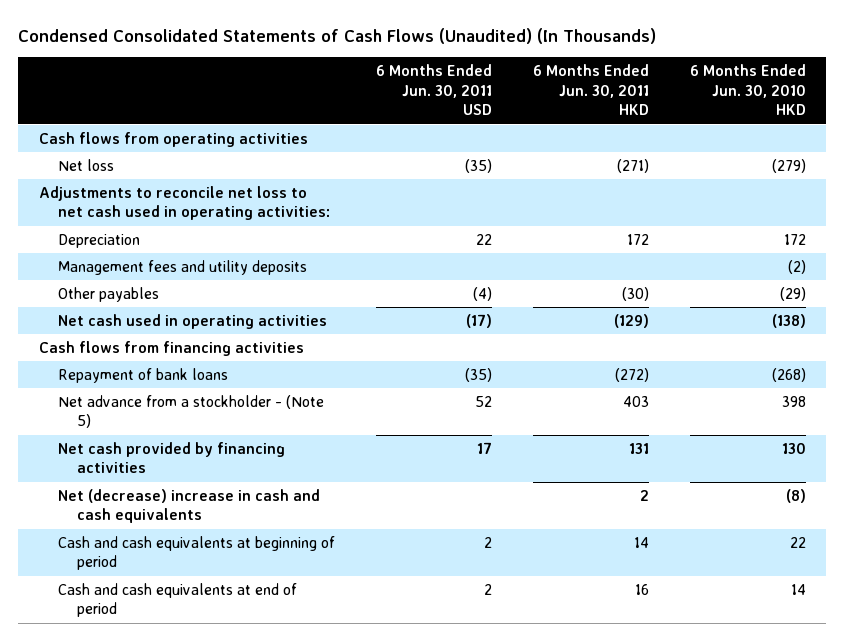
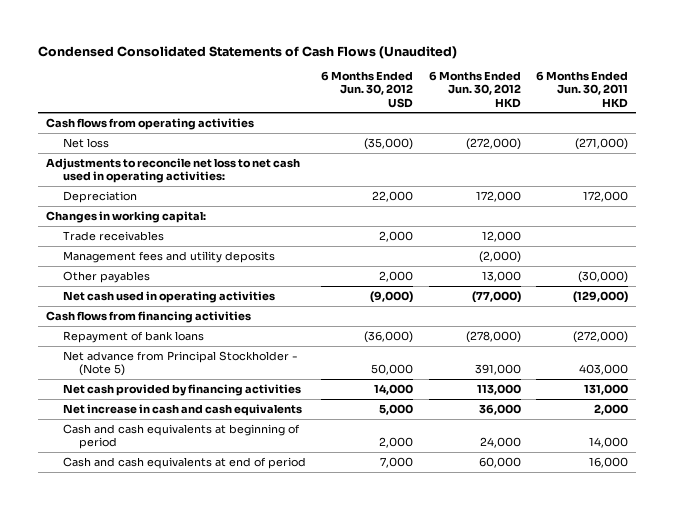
- Condensed Consolidated Statements of Cash Flows (Unaudited) (In Thousands)
+ Condensed Consolidated Statements of Cash Flows (Unaudited)
- | 6 Months Ended Jun. 30, 2011 USD | 6 Months Ended Jun. 30, 2011 HKD | 6 Months Ended Jun. 30, 2010 HKD
+ | 6 Months Ended Jun. 30, 2012 USD | 6 Months Ended Jun. 30, 2012 HKD | 6 Months Ended Jun. 30, 2011 HKD
- Net loss | (35) | (271) | (279)
+ Net loss | (35,000) | (272,000) | (271,000)
- Depreciation | 22 | 172 | 172
+ Depreciation | 22,000 | 172,000 | 172,000
+ Changes in working capital:
+ Trade receivables | 2,000 | 12,000 |
- Other payables | (4) | (30) | (29)
- Net cash used in operating activities | (17) | (129) | (138)
+ Other payables | 2,000 | 13,000 | (30,000)
+ Net cash used in operating activities | (9,000) | (77,000) | (129,000)
- Repayment of bank loans | (35) | (272) | (268)
- Net advance from a stockholder - (Note 5) | 52 | 403 | 398
- Net cash provided by financing activities | 17 | 131 | 130
- Net (decrease) increase in cash and cash equivalents | | 2 | (8)
- Cash and cash equivalents at beginning of period | 2 | 14 | 22
- Cash and cash equivalents at end of period | 2 | 16 | 14
+ Repayment of bank loans | (36,000) | (278,000) | (272,000)
+ Net advance from Principal Stockholder - (Note 5) | 50,000 | 391,000 | 403,000
+ Net cash provided by financing activities | 14,000 | 113,000 | 131,000
+ Net increase in cash and cash equivalents | 5,000 | 36,000 | 2,000
+ Cash and cash equivalents at beginning of period | 2,000 | 24,000 | 14,000
+ Cash and cash equivalents at end of period | 7,000 | 60,000 | 16,000

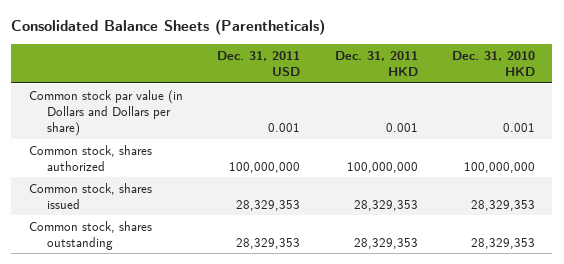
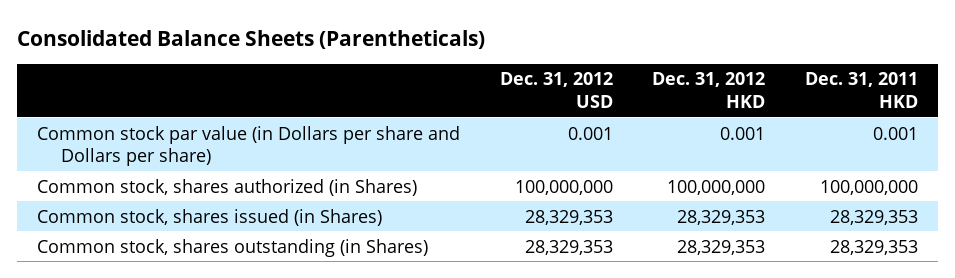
- | Dec. 31, 2011 USD | Dec. 31, 2011 HKD | Dec. 31, 2010 HKD
+ | Dec. 31, 2012 USD | Dec. 31, 2012 HKD | Dec. 31, 2011 HKD
- Common stock par value (in Dollars and Dollars per share) | 0.001 | 0.001 | 0.001
- Common stock, shares authorized | 100,000,000 | 100,000,000 | 100,000,000
- Common stock, shares issued | 28,329,353 | 28,329,353 | 28,329,353
- Common stock, shares outstanding | 28,329,353 | 28,329,353 | 28,329,353
+ Common stock par value (in Dollars per share and Dollars per share) | 0.001 | 0.001 | 0.001
+ Common stock, shares authorized (in Shares) | 100,000,000 | 100,000,000 | 100,000,000
+ Common stock, shares issued (in Shares) | 28,329,353 | 28,329,353 | 28,329,353
+ Common stock, shares outstanding (in Shares) | 28,329,353 | 28,329,353 | 28,329,353

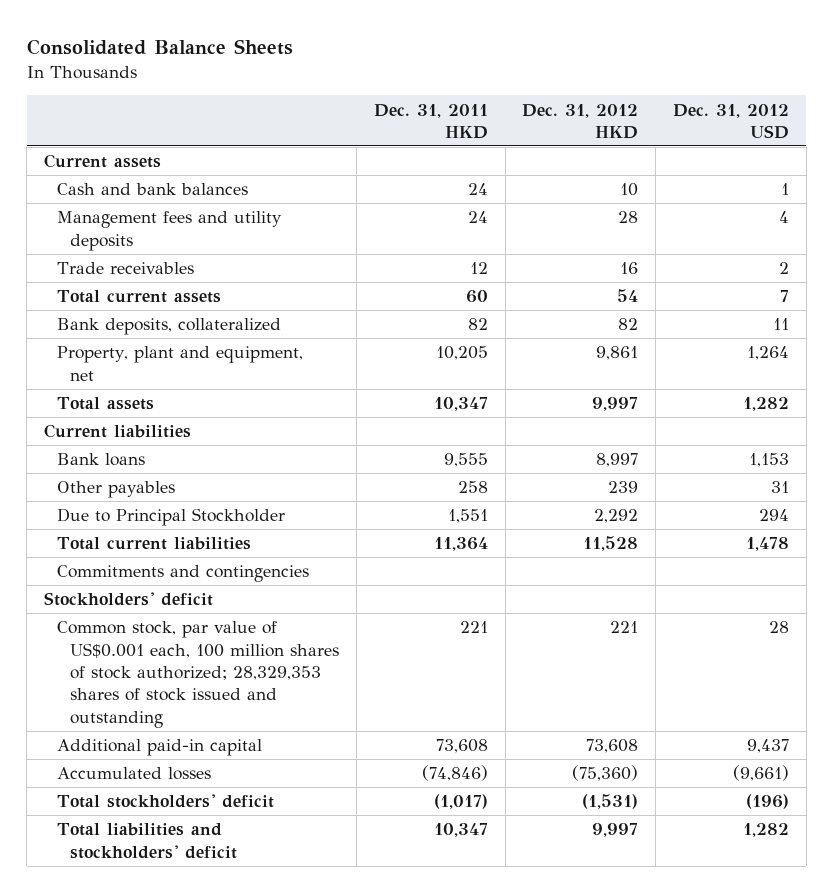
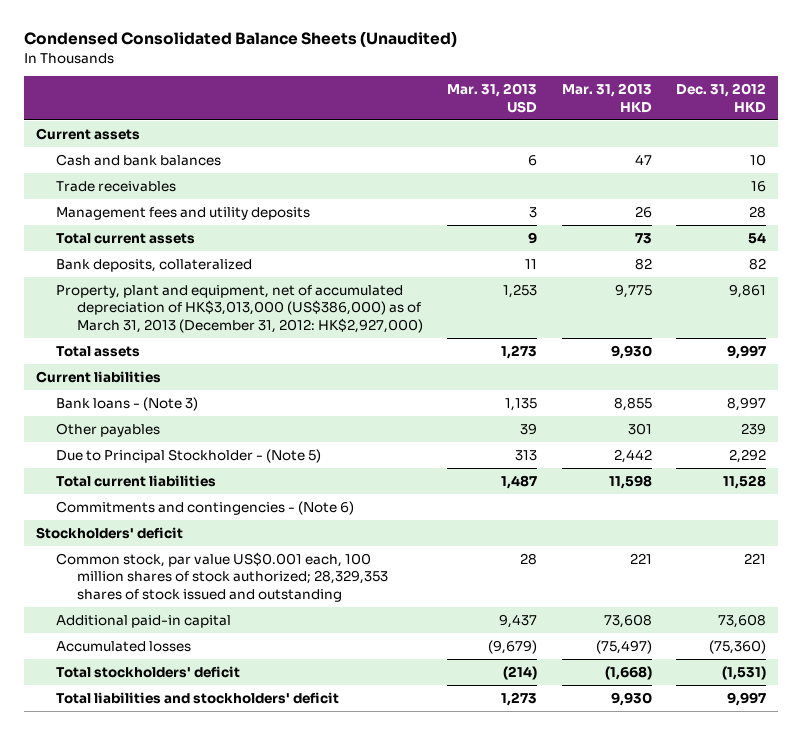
- Consolidated Balance Sheets
+ Condensed Consolidated Balance Sheets (Unaudited)
- | Dec. 31, 2011 HKD | Dec. 31, 2012 HKD | Dec. 31, 2012 USD
+ | Mar. 31, 2013 USD | Mar. 31, 2013 HKD | Dec. 31, 2012 HKD
moved down: Management fees and utility deposits | 3 | 26 | 28
- Property, plant and equipment, net | 10,205 | 9,861 | 1,264
+ Property, plant and equipment, net of accumulated depreciation of HK$3,013,000 (US$386,000) as of March 31, 2013 (December 31, 2012: HK$2,927,000) | 1,253 | 9,775 | 9,861
- Bank loans | 9,555 | 8,997 | 1,153
+ Bank loans - (Note 3) | 1,135 | 8,855 | 8,997
- Due to Principal Stockholder | 1,551 | 2,292 | 294
+ Due to Principal Stockholder - (Note 5) | 313 | 2,442 | 2,292
- Commitments and contingencies
+ Commitments and contingencies - (Note 6)
- Common stock, par value of US$0.001 each, 100 million shares of stock authorized; 28,329,353 shares of stock issued and outstanding | 221 | 221 | 28
+ Common stock, par value US$0.001 each, 100 million shares of stock authorized; 28,329,353 shares of stock issued and outstanding | 28 | 221 | 221

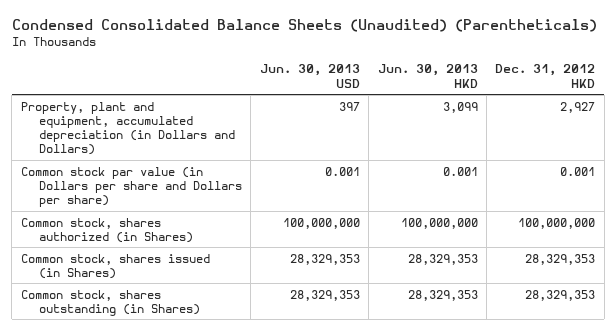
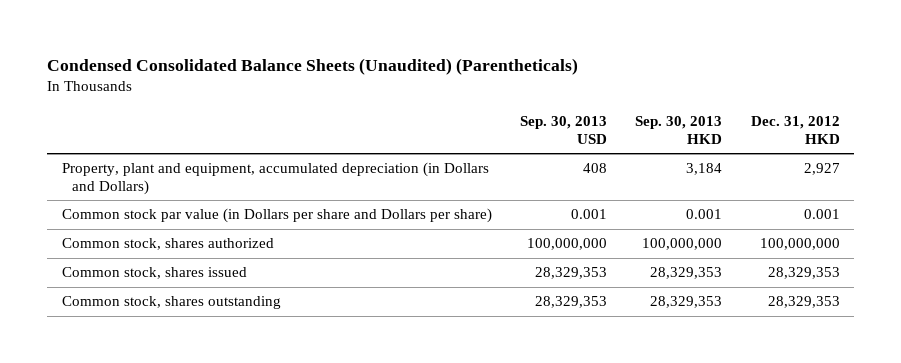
- | Jun. 30, 2013 USD | Jun. 30, 2013 HKD | Dec. 31, 2012 HKD
+ | Sep. 30, 2013 USD | Sep. 30, 2013 HKD | Dec. 31, 2012 HKD
- Common stock, shares authorized (in Shares) | 100,000,000 | 100,000,000 | 100,000,000
- Common stock, shares issued (in Shares) | 28,329,353 | 28,329,353 | 28,329,353
- Common stock, shares outstanding (in Shares) | 28,329,353 | 28,329,353 | 28,329,353
+ Common stock, shares authorized | 100,000,000 | 100,000,000 | 100,000,000
+ Common stock, shares issued | 28,329,353 | 28,329,353 | 28,329,353
+ Common stock, shares outstanding | 28,329,353 | 28,329,353 | 28,329,353

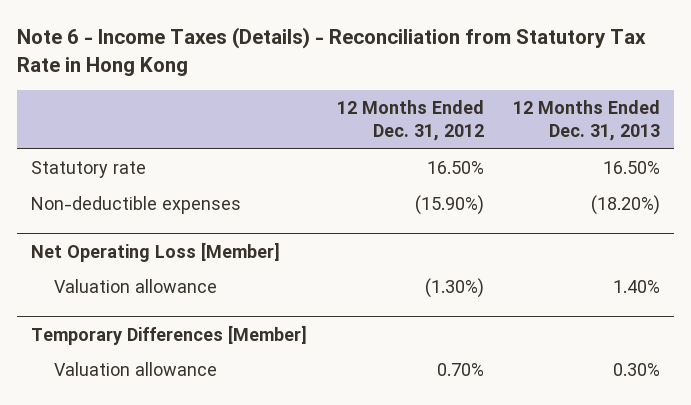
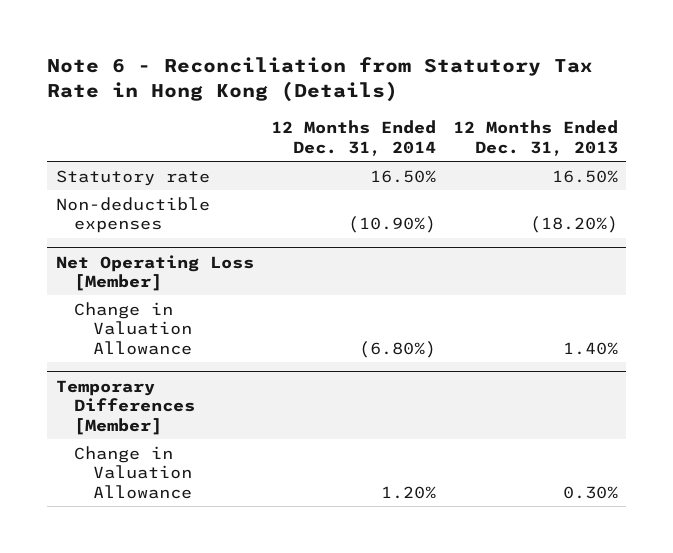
- Note 6 - Income Taxes (Details) - Reconciliation from Statutory Tax Rate in Hong Kong
+ Note 6 - Reconciliation from Statutory Tax Rate in Hong Kong (Details)
- | 12 Months Ended Dec. 31, 2012 | 12 Months Ended Dec. 31, 2013
+ | 12 Months Ended Dec. 31, 2014 | 12 Months Ended Dec. 31, 2013
@ Net Operating Loss [Member]
- Valuation allowance | (1.30%) | 1.40%
+ Change in Valuation Allowance | (6.80%) | 1.40%
@ Temporary Differences [Member]
- Valuation allowance | 0.70% | 0.30%
+ Change in Valuation Allowance | 1.20% | 0.30%

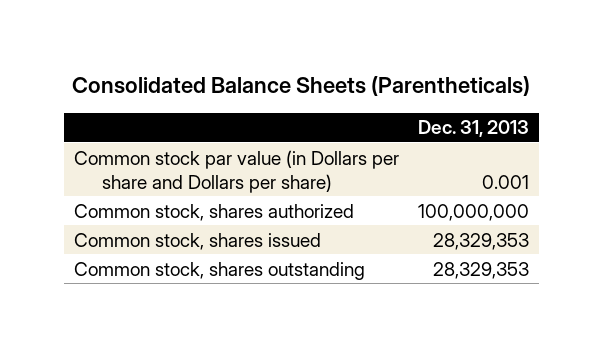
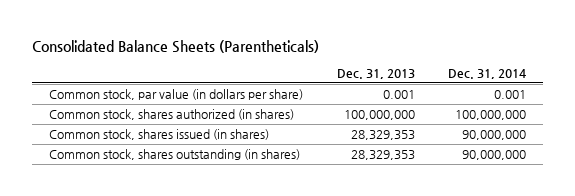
- | Dec. 31, 2013
+ | Dec. 31, 2013 | Dec. 31, 2014
- Common stock par value (in Dollars per share and Dollars per share) | 0.001
- Common stock, shares authorized | 100,000,000
- Common stock, shares issued | 28,329,353
- Common stock, shares outstanding | 28,329,353
+ Common stock, par value (in dollars per share) | 0.001 | 0.001
+ Common stock, shares authorized (in shares) | 100,000,000 | 100,000,000
+ Common stock, shares issued (in shares) | 28,329,353 | 90,000,000
+ Common stock, shares outstanding (in shares) | 28,329,353 | 90,000,000

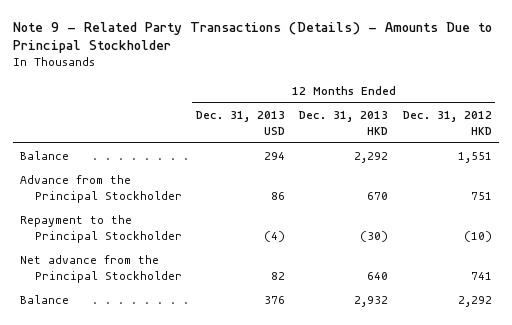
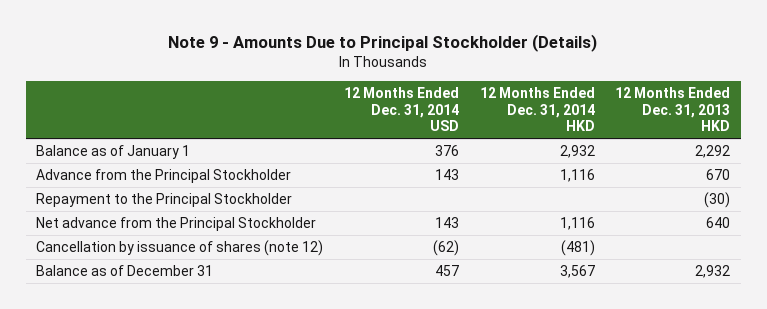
- Note 9 - Related Party Transactions (Details) - Amounts Due to Principal Stockholder
+ Note 9 - Amounts Due to Principal Stockholder (Details)
- | 12 Months Ended Dec. 31, 2013 USD | 12 Months Ended Dec. 31, 2013 HKD | 12 Months Ended Dec. 31, 2012 HKD
+ | 12 Months Ended Dec. 31, 2014 USD | 12 Months Ended Dec. 31, 2014 HKD | 12 Months Ended Dec. 31, 2013 HKD
- Balance | 294 | 2,292 | 1,551
+ Balance as of January 1 | 376 | 2,932 | 2,292
- Balance | 376 | 2,932 | 2,292
+ Cancellation by issuance of shares (note 12) | (62) | (481) |
+ Balance as of December 31 | 457 | 3,567 | 2,932

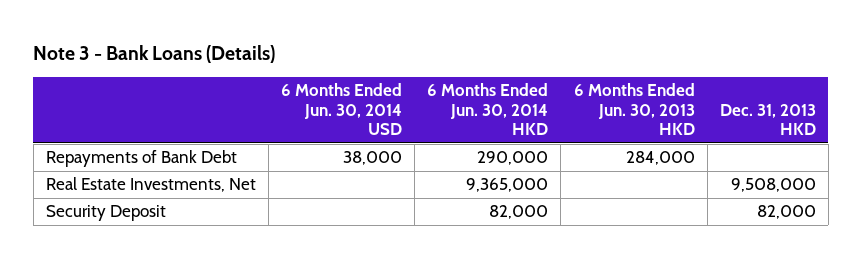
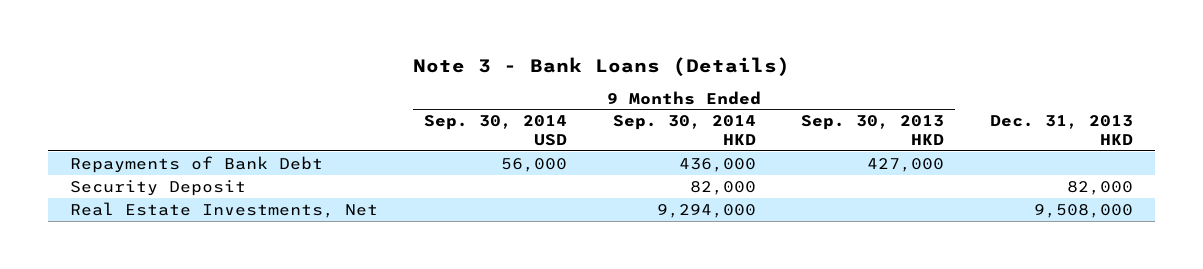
- | 6 Months Ended Jun. 30, 2014 USD | 6 Months Ended Jun. 30, 2014 HKD | 6 Months Ended Jun. 30, 2013 HKD | Dec. 31, 2013 HKD
+ | 9 Months Ended Sep. 30, 2014 USD | 9 Months Ended Sep. 30, 2014 HKD | 9 Months Ended Sep. 30, 2013 HKD | Dec. 31, 2013 HKD
moved down: Real Estate Investments, Net | | 9,294,000 | | 9,508,000

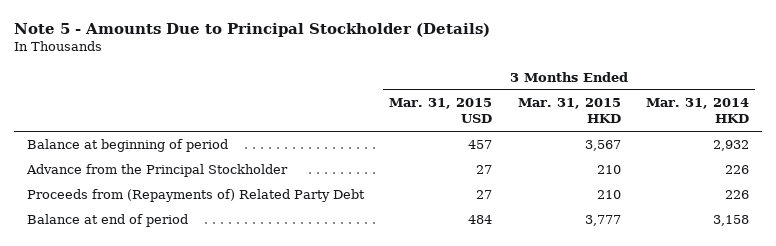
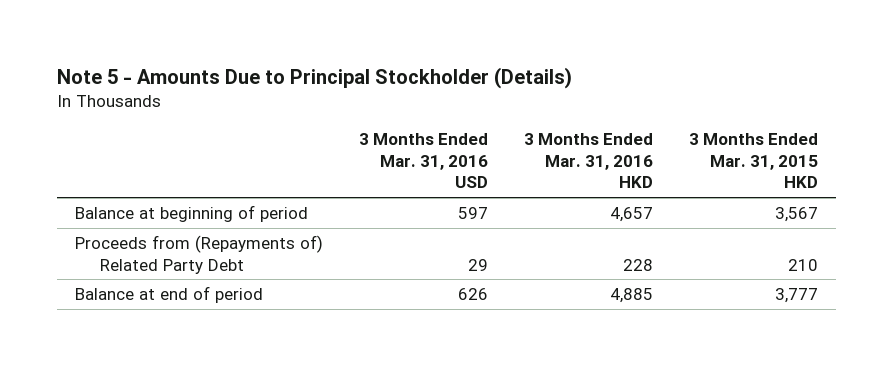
- | 3 Months Ended Mar. 31, 2015 USD | 3 Months Ended Mar. 31, 2015 HKD | 3 Months Ended Mar. 31, 2014 HKD
+ | 3 Months Ended Mar. 31, 2016 USD | 3 Months Ended Mar. 31, 2016 HKD | 3 Months Ended Mar. 31, 2015 HKD
- Advance from the Principal Stockholder | 27 | 210 | 226

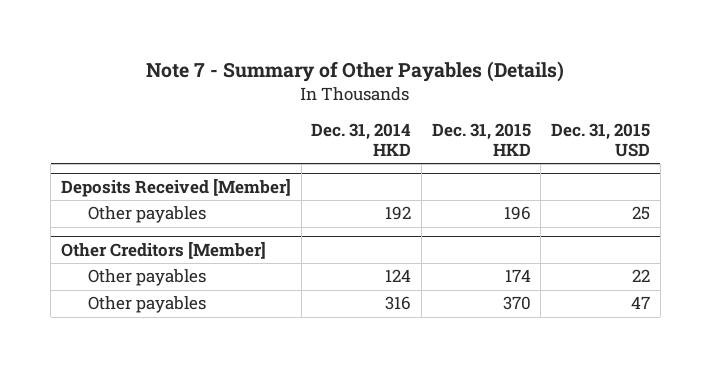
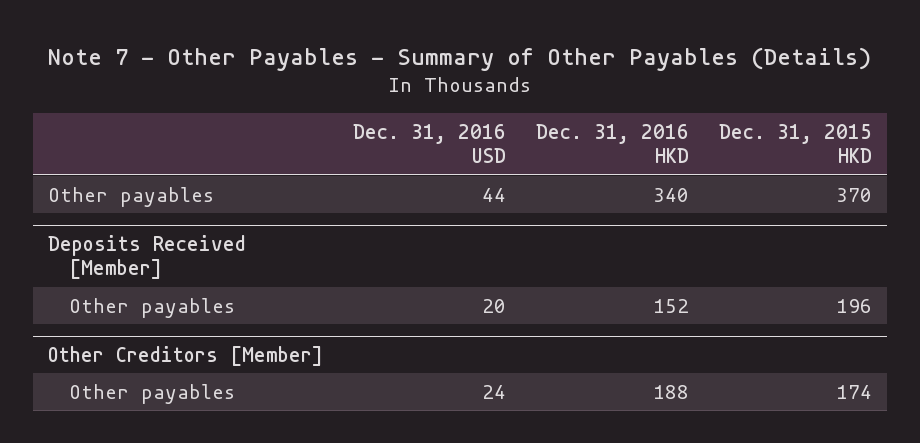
- Note 7 - Summary of Other Payables (Details)
+ Note 7 - Other Payables - Summary of Other Payables (Details)
- | Dec. 31, 2014 HKD | Dec. 31, 2015 HKD | Dec. 31, 2015 USD
+ | Dec. 31, 2016 USD | Dec. 31, 2016 HKD | Dec. 31, 2015 HKD
+ Other payables | 44 | 340 | 370
@ Other Creditors [Member]
- Other payables | 316 | 370 | 47

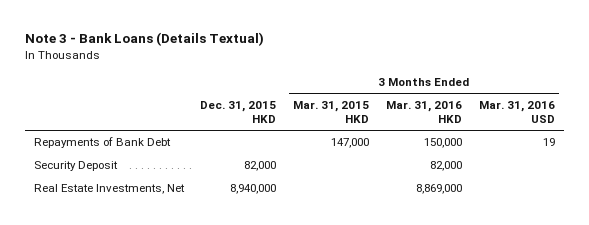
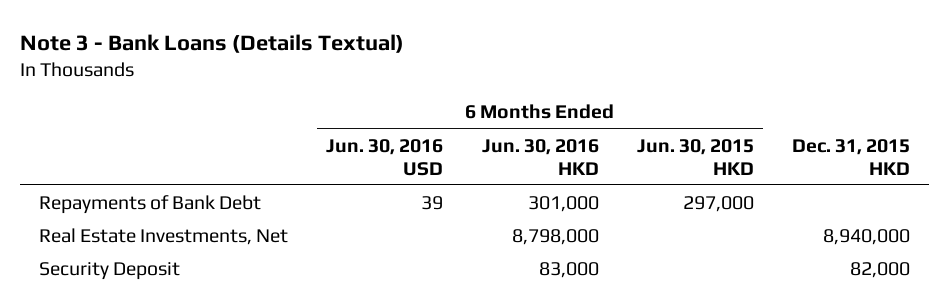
- | Dec. 31, 2015 HKD | 3 Months Ended Mar. 31, 2015 HKD | 3 Months Ended Mar. 31, 2016 HKD | 3 Months Ended Mar. 31, 2016 USD
+ | 6 Months Ended Jun. 30, 2016 USD | 6 Months Ended Jun. 30, 2016 HKD | 6 Months Ended Jun. 30, 2015 HKD | Dec. 31, 2015 HKD
moved down: Security Deposit | | 83,000 | | 82,000

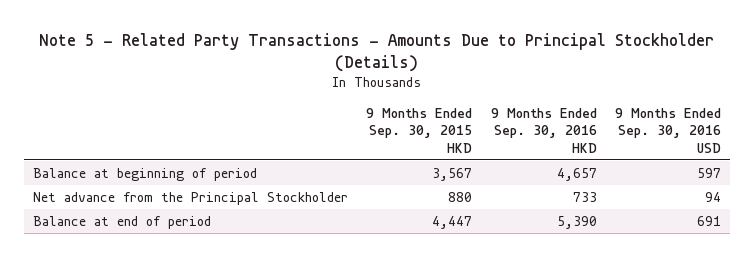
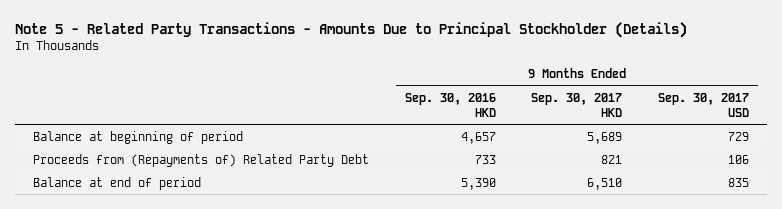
- | 9 Months Ended Sep. 30, 2015 HKD | 9 Months Ended Sep. 30, 2016 HKD | 9 Months Ended Sep. 30, 2016 USD
+ | 9 Months Ended Sep. 30, 2016 HKD | 9 Months Ended Sep. 30, 2017 HKD | 9 Months Ended Sep. 30, 2017 USD
- Net advance from the Principal Stockholder | 880 | 733 | 94
+ Proceeds from (Repayments of) Related Party Debt | 733 | 821 | 106

